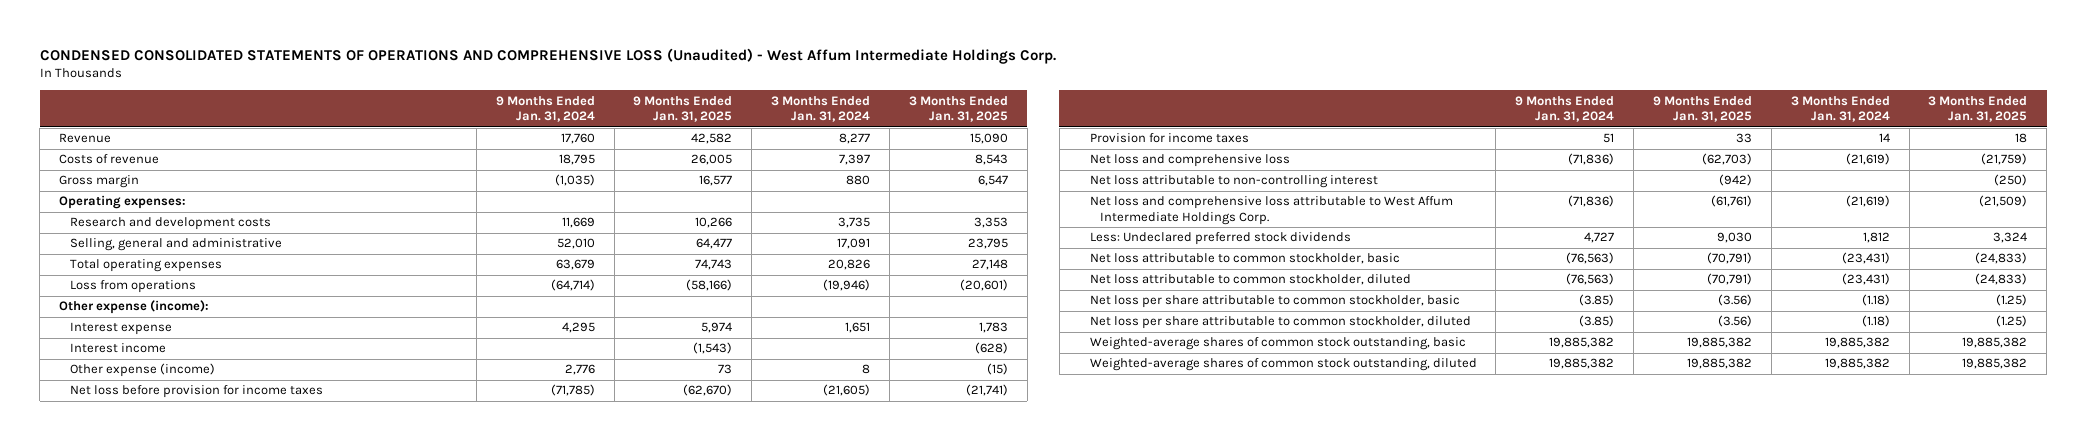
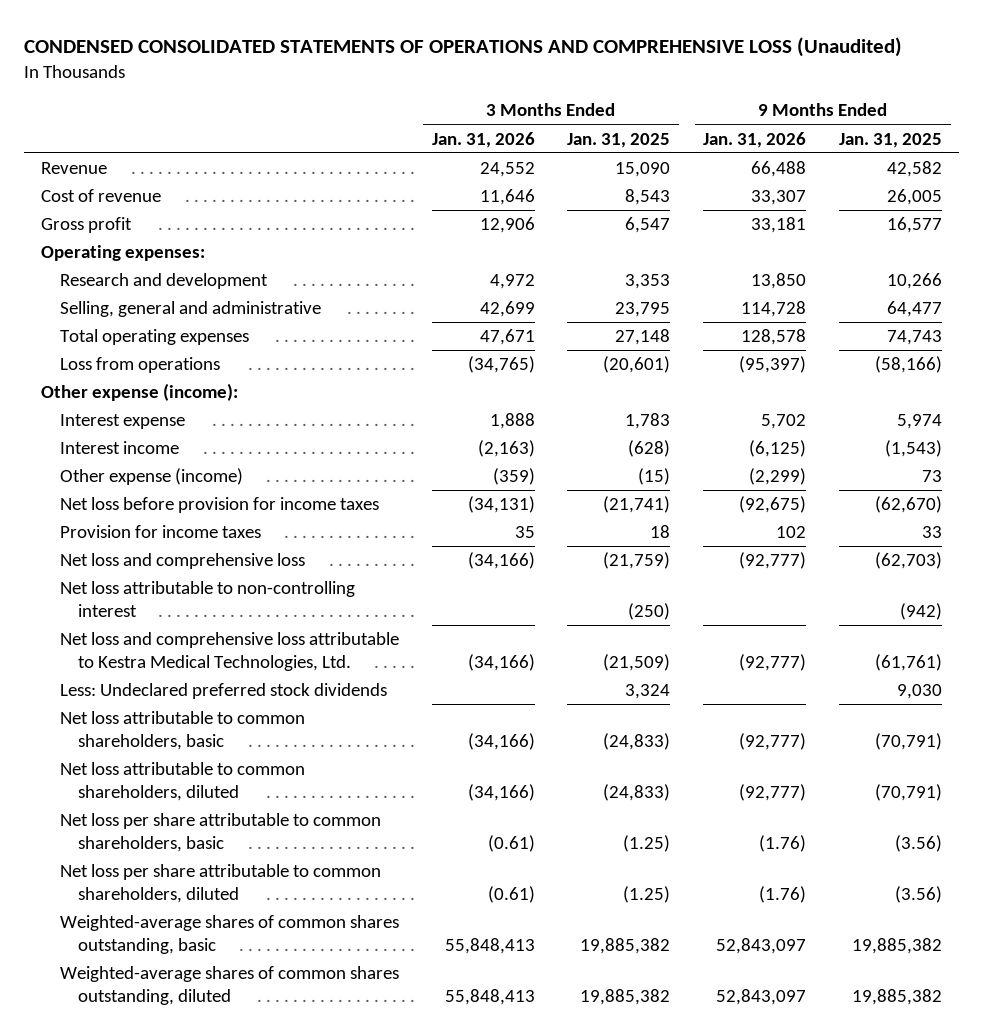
- CONDENSED CONSOLIDATED STATEMENTS OF OPERATIONS AND COMPREHENSIVE LOSS (Unaudited) - West Affum Intermediate Holdings Corp.
+ CONDENSED CONSOLIDATED STATEMENTS OF OPERATIONS AND COMPREHENSIVE LOSS (Unaudited)
- | 9 Months Ended Jan. 31, 2024 | 9 Months Ended Jan. 31, 2025 | 3 Months Ended Jan. 31, 2024 | 3 Months Ended Jan. 31, 2025
+ | 3 Months Ended Jan. 31, 2026 | 3 Months Ended Jan. 31, 2025 | 9 Months Ended Jan. 31, 2026 | 9 Months Ended Jan. 31, 2025
- Costs of revenue | 18,795 | 26,005 | 7,397 | 8,543
- Gross margin | (1,035) | 16,577 | 880 | 6,547
+ Cost of revenue | 11,646 | 8,543 | 33,307 | 26,005
+ Gross profit | 12,906 | 6,547 | 33,181 | 16,577
- Research and development costs | 11,669 | 10,266 | 3,735 | 3,353
+ Research and development | 4,972 | 3,353 | 13,850 | 10,266
- Net loss and comprehensive loss attributable to West Affum Intermediate Holdings Corp. | (71,836) | (61,761) | (21,619) | (21,509)
+ Net loss and comprehensive loss attributable to Kestra Medical Technologies, Ltd. | (34,166) | (21,509) | (92,777) | (61,761)
- Net loss attributable to common stockholder, basic | (76,563) | (70,791) | (23,431) | (24,833)
- Net loss attributable to common stockholder, diluted | (76,563) | (70,791) | (23,431) | (24,833)
- Net loss per share attributable to common stockholder, basic | (3.85) | (3.56) | (1.18) | (1.25)
- Net loss per share attributable to common stockholder, diluted | (3.85) | (3.56) | (1.18) | (1.25)
- Weighted-average shares of common stock outstanding, basic | 19,885,382 | 19,885,382 | 19,885,382 | 19,885,382
- Weighted-average shares of common stock outstanding, diluted | 19,885,382 | 19,885,382 | 19,885,382 | 19,885,382
+ Net loss attributable to common shareholders, basic | (34,166) | (24,833) | (92,777) | (70,791)
+ Net loss attributable to common shareholders, diluted | (34,166) | (24,833) | (92,777) | (70,791)
+ Net loss per share attributable to common shareholders, basic | (0.61) | (1.25) | (1.76) | (3.56)
+ Net loss per share attributable to common shareholders, diluted | (0.61) | (1.25) | (1.76) | (3.56)
+ Weighted-average shares of common shares outstanding, basic | 55,848,413 | 19,885,382 | 52,843,097 | 19,885,382
+ Weighted-average shares of common shares outstanding, diluted | 55,848,413 | 19,885,382 | 52,843,097 | 19,885,382

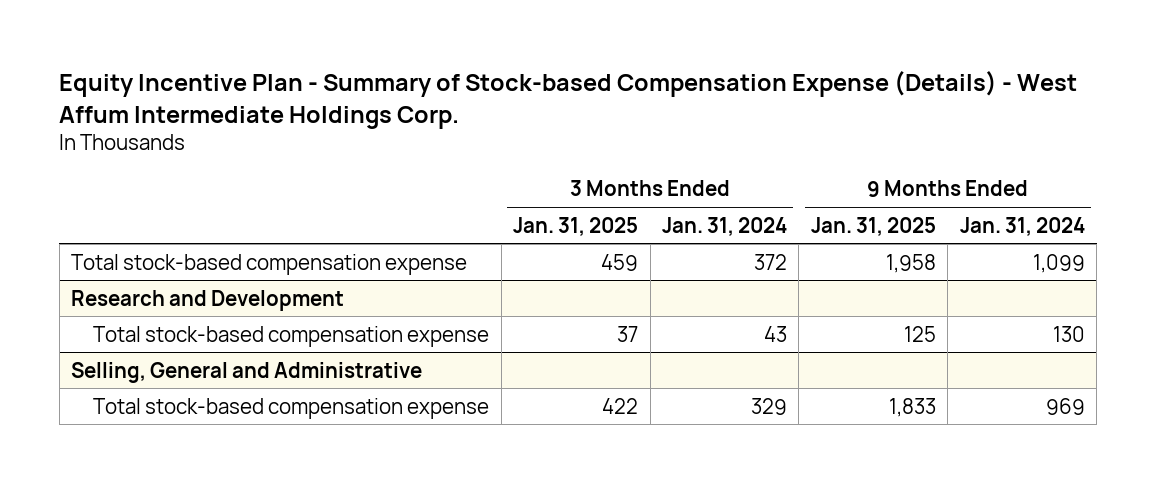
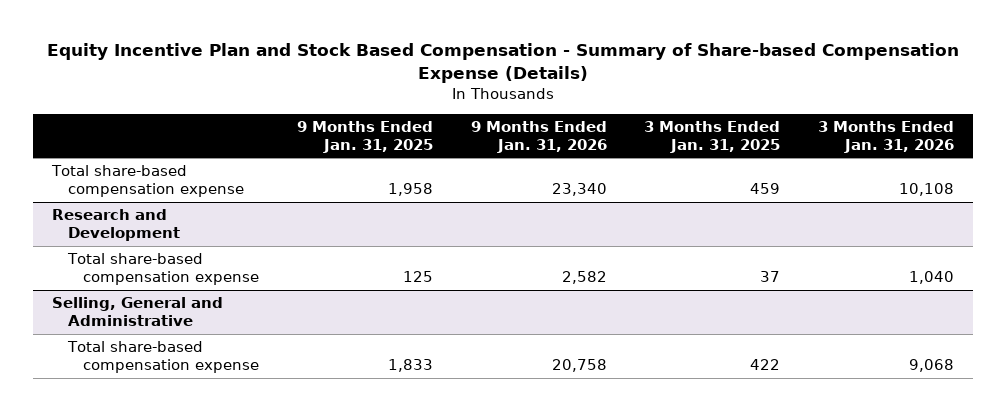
- Equity Incentive Plan - Summary of Stock-based Compensation Expense (Details) - West Affum Intermediate Holdings Corp.
+ Equity Incentive Plan and Stock Based Compensation - Summary of Share-based Compensation Expense (Details)
- | 3 Months Ended Jan. 31, 2025 | 3 Months Ended Jan. 31, 2024 | 9 Months Ended Jan. 31, 2025 | 9 Months Ended Jan. 31, 2024
+ | 9 Months Ended Jan. 31, 2025 | 9 Months Ended Jan. 31, 2026 | 3 Months Ended Jan. 31, 2025 | 3 Months Ended Jan. 31, 2026
- Total stock-based compensation expense | 459 | 372 | 1,958 | 1,099
+ Total share-based compensation expense | 1,958 | 23,340 | 459 | 10,108
@ Research and Development
- Total stock-based compensation expense | 37 | 43 | 125 | 130
+ Total share-based compensation expense | 125 | 2,582 | 37 | 1,040
@ Selling, General and Administrative
- Total stock-based compensation expense | 422 | 329 | 1,833 | 969
+ Total share-based compensation expense | 1,833 | 20,758 | 422 | 9,068

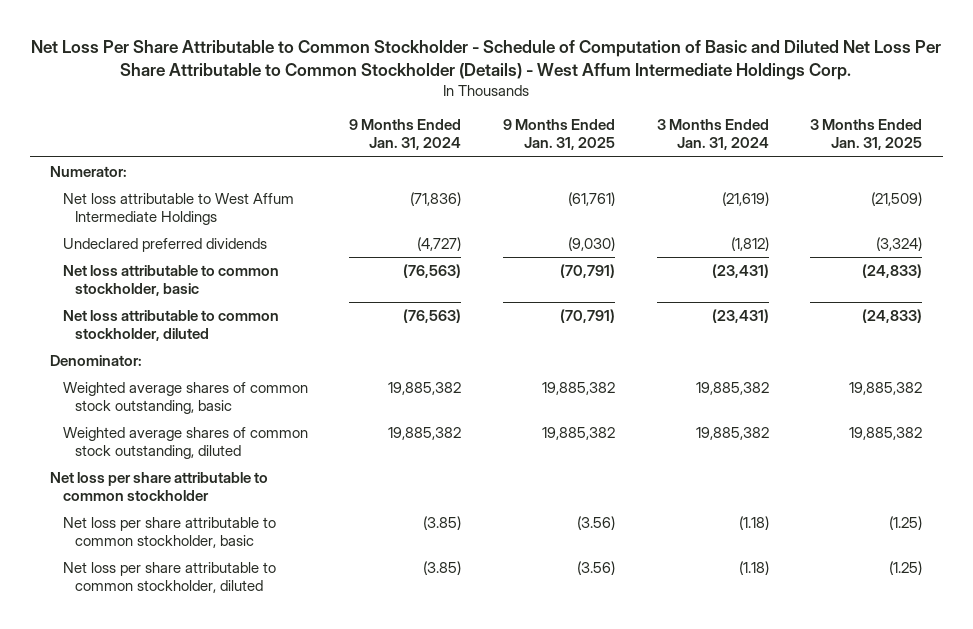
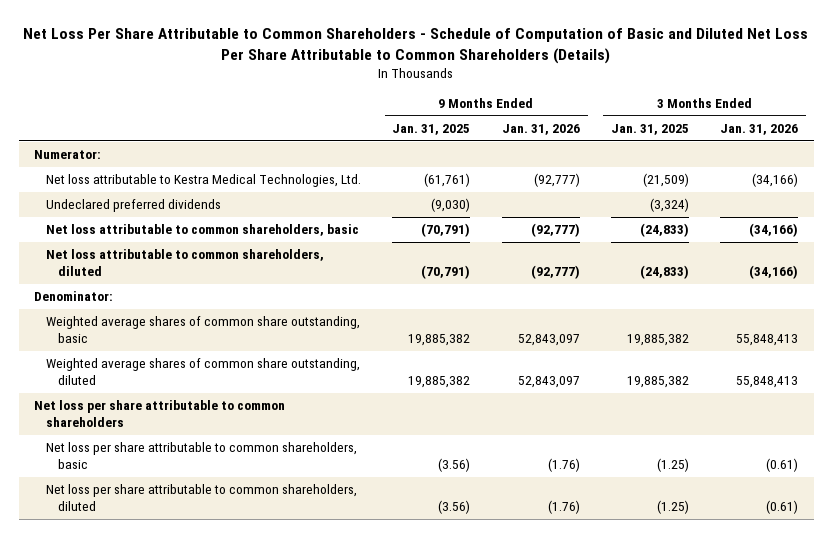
- Net Loss Per Share Attributable to Common Stockholder - Schedule of Computation of Basic and Diluted Net Loss Per Share Attributable to Common Stockholder (Details) - West Affum Intermediate Holdings Corp.
+ Net Loss Per Share Attributable to Common Shareholders - Schedule of Computation of Basic and Diluted Net Loss Per Share Attributable to Common Shareholders (Details)
- | 9 Months Ended Jan. 31, 2024 | 9 Months Ended Jan. 31, 2025 | 3 Months Ended Jan. 31, 2024 | 3 Months Ended Jan. 31, 2025
+ | 9 Months Ended Jan. 31, 2025 | 9 Months Ended Jan. 31, 2026 | 3 Months Ended Jan. 31, 2025 | 3 Months Ended Jan. 31, 2026
- Net loss attributable to West Affum Intermediate Holdings | (71,836) | (61,761) | (21,619) | (21,509)
+ Net loss attributable to Kestra Medical Technologies, Ltd. | (61,761) | (92,777) | (21,509) | (34,166)
- Net loss attributable to common stockholder, basic | (76,563) | (70,791) | (23,431) | (24,833)
- Net loss attributable to common stockholder, diluted | (76,563) | (70,791) | (23,431) | (24,833)
+ Net loss attributable to common shareholders, basic | (70,791) | (92,777) | (24,833) | (34,166)
+ Net loss attributable to common shareholders, diluted | (70,791) | (92,777) | (24,833) | (34,166)
- Weighted average shares of common stock outstanding, basic | 19,885,382 | 19,885,382 | 19,885,382 | 19,885,382
- Weighted average shares of common stock outstanding, diluted | 19,885,382 | 19,885,382 | 19,885,382 | 19,885,382
- Net loss per share attributable to common stockholder
- Net loss per share attributable to common stockholder, basic | (3.85) | (3.56) | (1.18) | (1.25)
- Net loss per share attributable to common stockholder, diluted | (3.85) | (3.56) | (1.18) | (1.25)
+ Weighted average shares of common share outstanding, basic | 19,885,382 | 52,843,097 | 19,885,382 | 55,848,413
+ Weighted average shares of common share outstanding, diluted | 19,885,382 | 52,843,097 | 19,885,382 | 55,848,413
+ Net loss per share attributable to common shareholders
+ Net loss per share attributable to common shareholders, basic | (3.56) | (1.76) | (1.25) | (0.61)
+ Net loss per share attributable to common shareholders, diluted | (3.56) | (1.76) | (1.25) | (0.61)

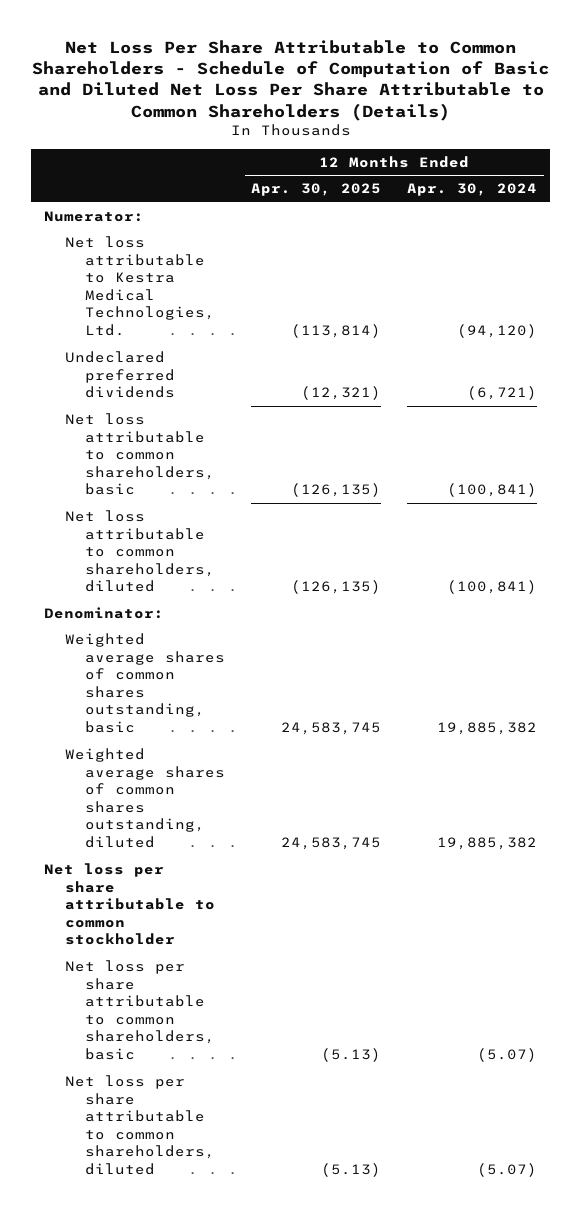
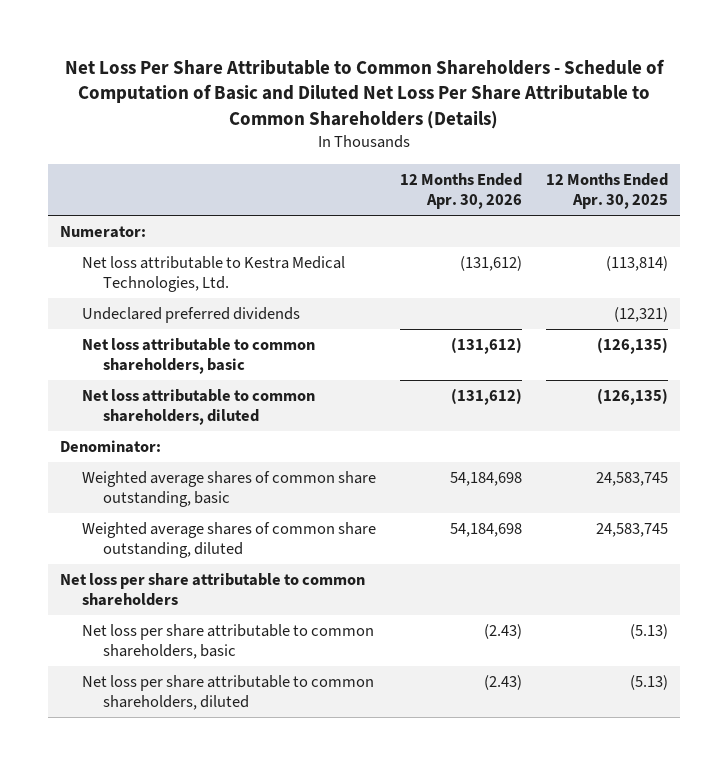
- | 12 Months Ended Apr. 30, 2025 | 12 Months Ended Apr. 30, 2024
+ | 12 Months Ended Apr. 30, 2026 | 12 Months Ended Apr. 30, 2025
- Weighted average shares of common shares outstanding, basic | 24,583,745 | 19,885,382
- Weighted average shares of common shares outstanding, diluted | 24,583,745 | 19,885,382
- Net loss per share attributable to common stockholder
+ Weighted average shares of common share outstanding, basic | 54,184,698 | 24,583,745
+ Weighted average shares of common share outstanding, diluted | 54,184,698 | 24,583,745
+ Net loss per share attributable to common shareholders

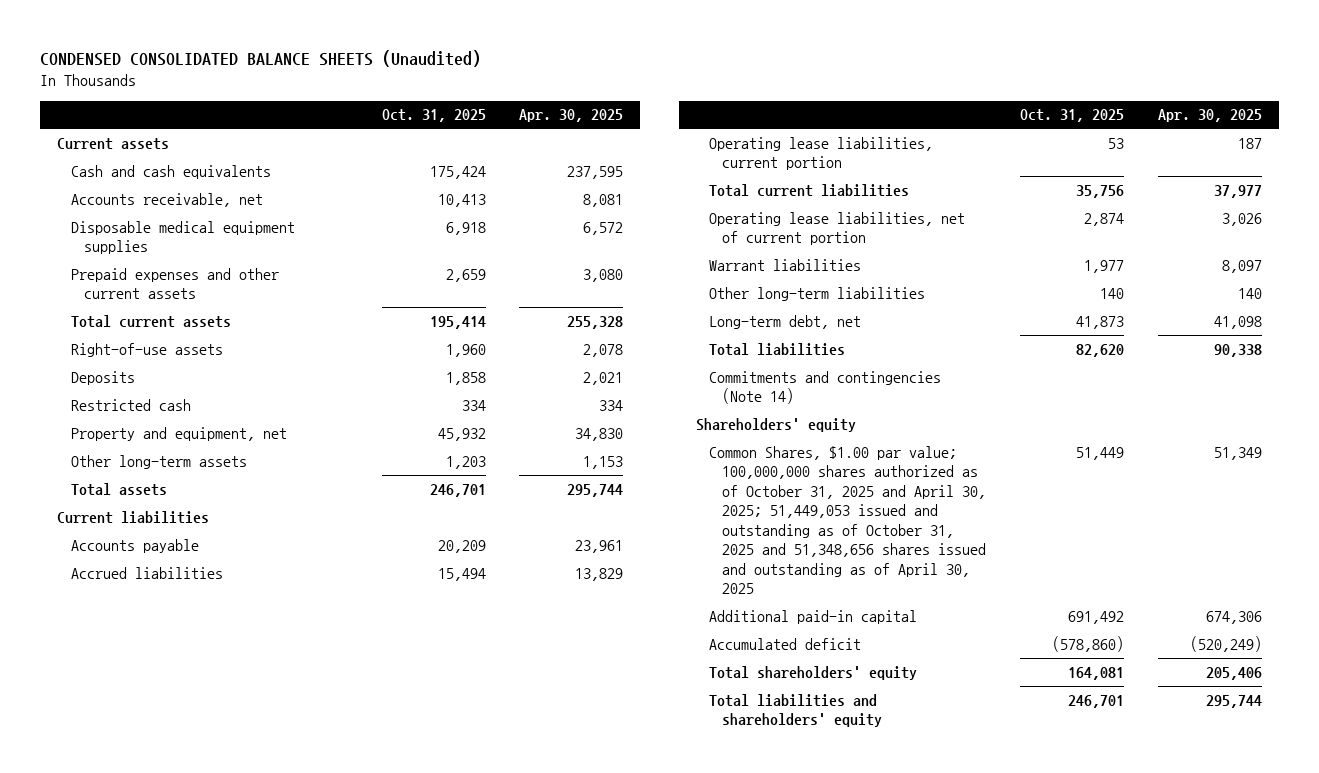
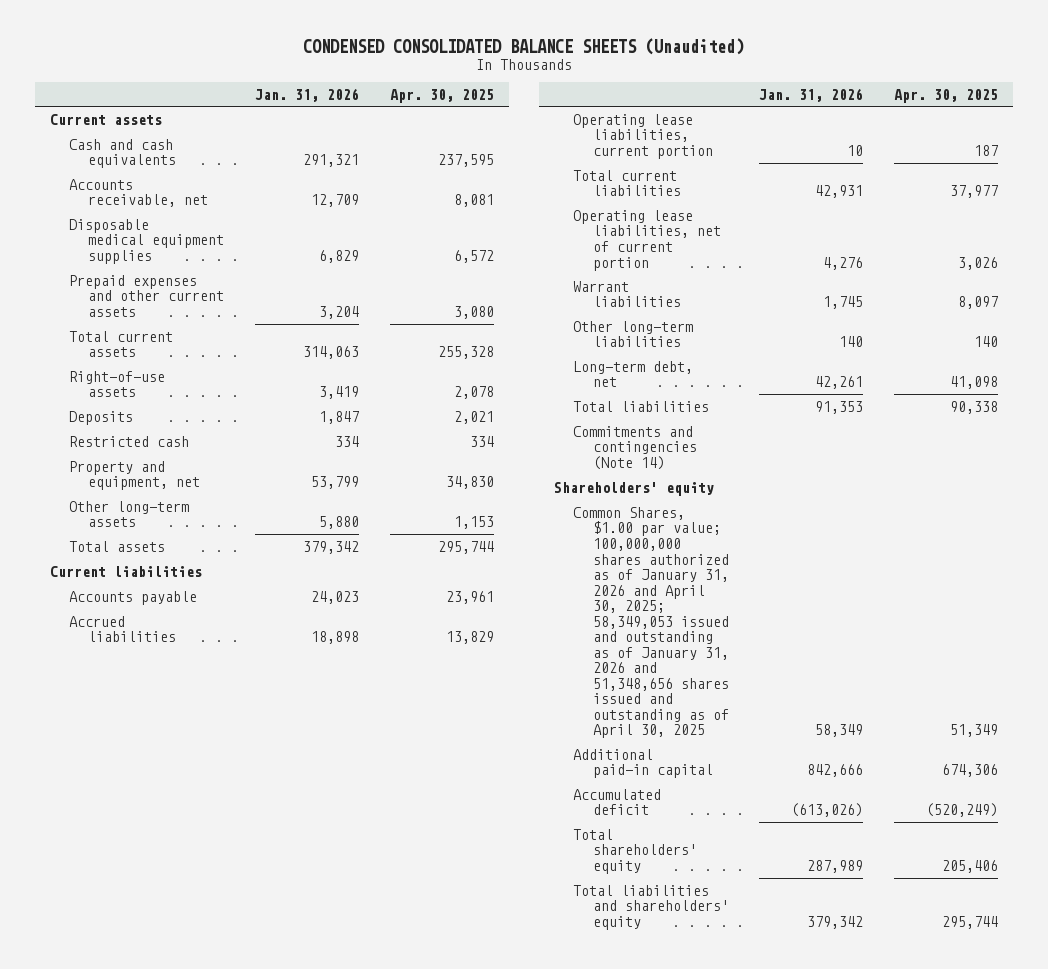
- | Oct. 31, 2025 | Apr. 30, 2025
+ | Jan. 31, 2026 | Apr. 30, 2025
- Common Shares, $1.00 par value; 100,000,000 shares authorized as of October 31, 2025 and April 30, 2025; 51,449,053 issued and outstanding as of October 31, 2025 and 51,348,656 shares issued and outstanding as of April 30, 2025 | 51,449 | 51,349
+ Common Shares, $1.00 par value; 100,000,000 shares authorized as of January 31, 2026 and April 30, 2025; 58,349,053 issued and outstanding as of January 31, 2026 and 51,348,656 shares issued and outstanding as of April 30, 2025 | 58,349 | 51,349

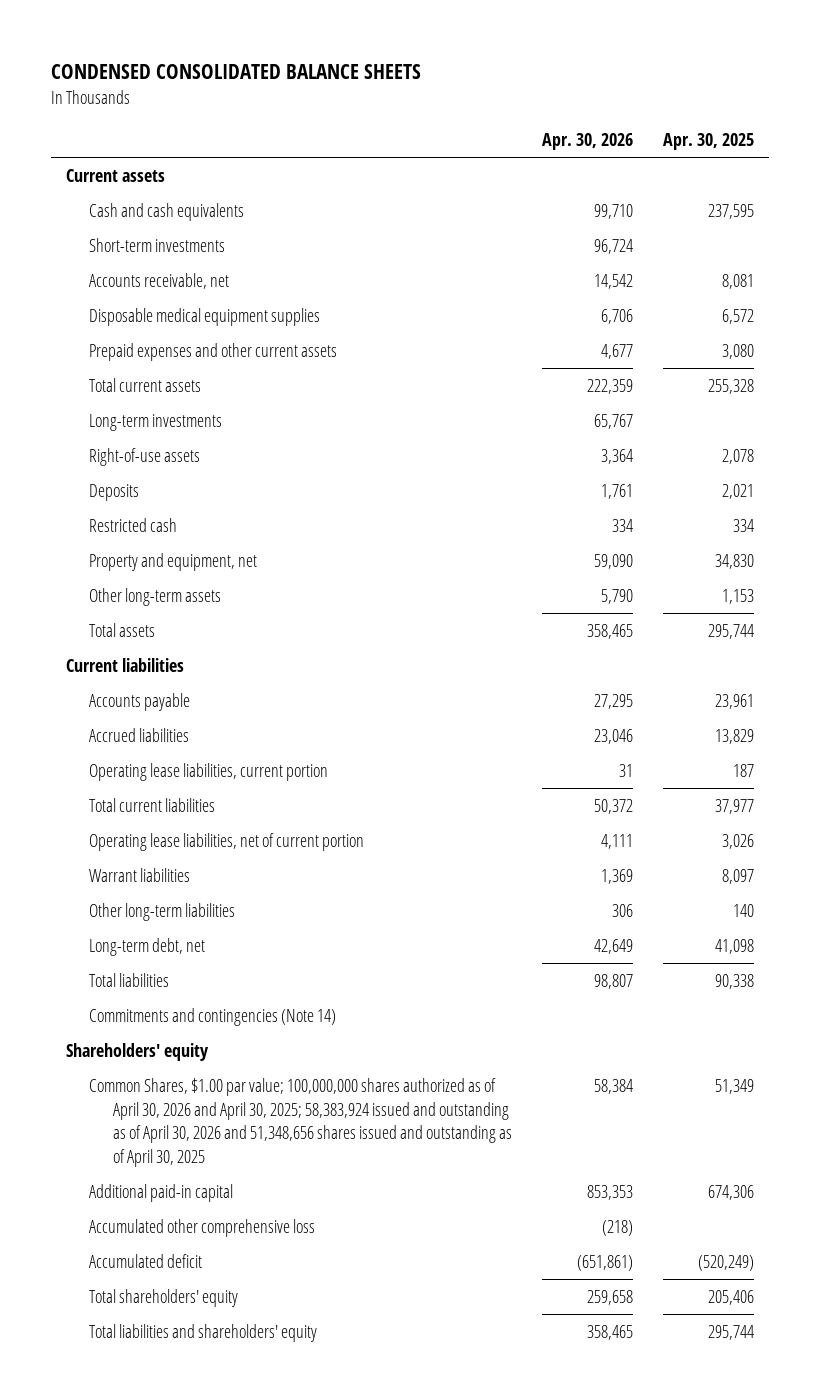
- CONDENSED CONSOLIDATED BALANCE SHEETS (Unaudited)
+ CONDENSED CONSOLIDATED BALANCE SHEETS
- | Jan. 31, 2026 | Apr. 30, 2025
+ | Apr. 30, 2026 | Apr. 30, 2025
+ Short-term investments | 96,724 |
+ Long-term investments | 65,767 |
- Common Shares, $1.00 par value; 100,000,000 shares authorized as of January 31, 2026 and April 30, 2025; 58,349,053 issued and outstanding as of January 31, 2026 and 51,348,656 shares issued and outstanding as of April 30, 2025 | 58,349 | 51,349
+ Common Shares, $1.00 par value; 100,000,000 shares authorized as of April 30, 2026 and April 30, 2025; 58,383,924 issued and outstanding as of April 30, 2026 and 51,348,656 shares issued and outstanding as of April 30, 2025 | 58,384 | 51,349
+ Accumulated other comprehensive loss | (218) |

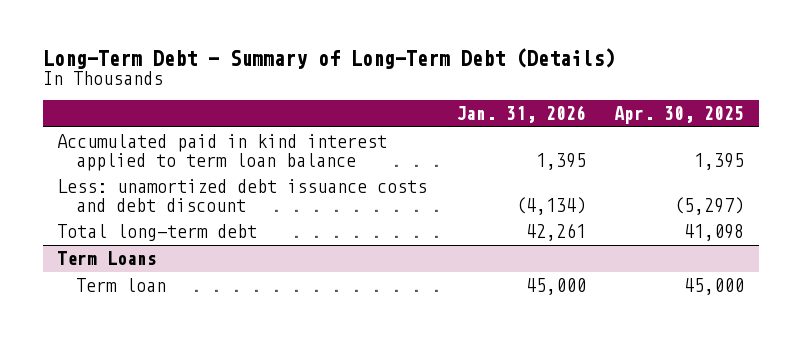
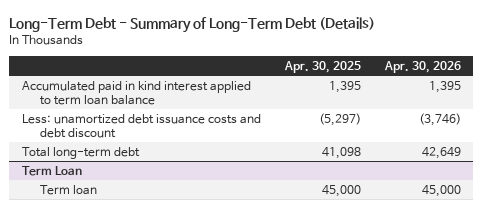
- | Jan. 31, 2026 | Apr. 30, 2025
+ | Apr. 30, 2025 | Apr. 30, 2026
- Term Loans
+ Term Loan

